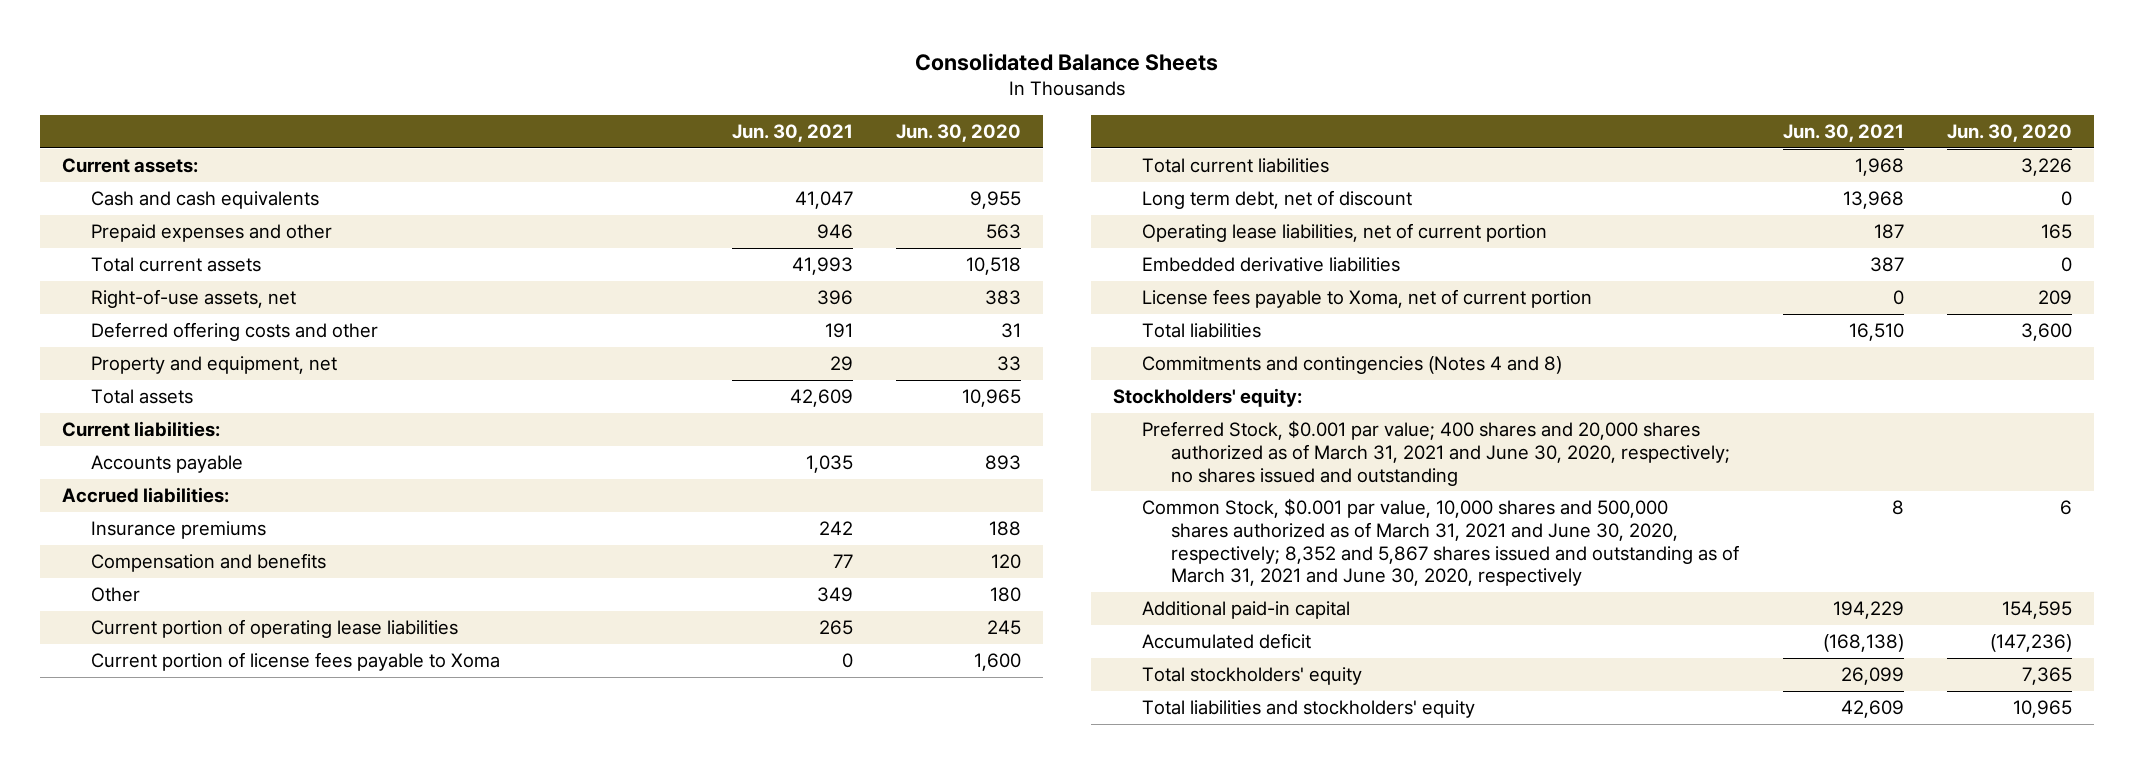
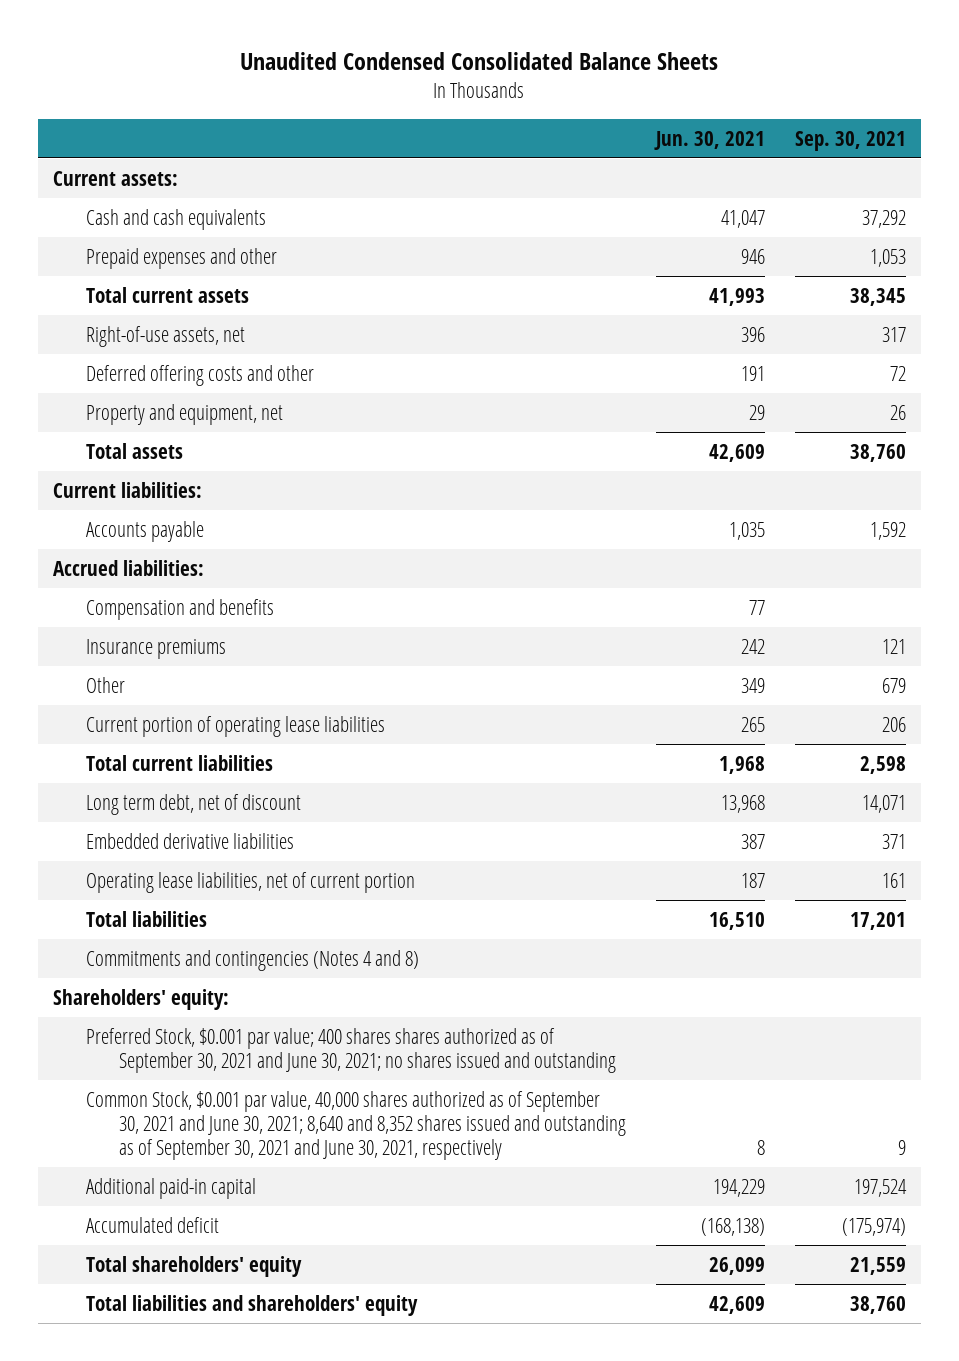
- Consolidated Balance Sheets
+ Unaudited Condensed Consolidated Balance Sheets
- | Jun. 30, 2021 | Jun. 30, 2020
+ | Jun. 30, 2021 | Sep. 30, 2021
moved down: Insurance premiums | 242 | 121
- Current portion of license fees payable to Xoma | 0 | 1,600
- License fees payable to Xoma, net of current portion | 0 | 209
moved down: Operating lease liabilities, net of current portion | 187 | 161
- Stockholders' equity:
- Preferred Stock, $0.001 par value; 400 shares and 20,000 shares authorized as of March 31, 2021 and June 30, 2020, respectively; no shares issued and outstanding
- Common Stock, $0.001 par value, 10,000 shares and 500,000 shares authorized as of March 31, 2021 and June 30, 2020, respectively; 8,352 and 5,867 shares issued and outstanding as of March 31, 2021 and June 30, 2020, respectively | 8 | 6
+ Shareholders' equity:
+ Preferred Stock, $0.001 par value; 400 shares shares authorized as of September 30, 2021 and June 30, 2021; no shares issued and outstanding
+ Common Stock, $0.001 par value, 40,000 shares authorized as of September 30, 2021 and June 30, 2021; 8,640 and 8,352 shares issued and outstanding as of September 30, 2021 and June 30, 2021, respectively | 8 | 9
- Total stockholders' equity | 26,099 | 7,365
- Total liabilities and stockholders' equity | 42,609 | 10,965
+ Total shareholders' equity | 26,099 | 21,559
+ Total liabilities and shareholders' equity | 42,609 | 38,760

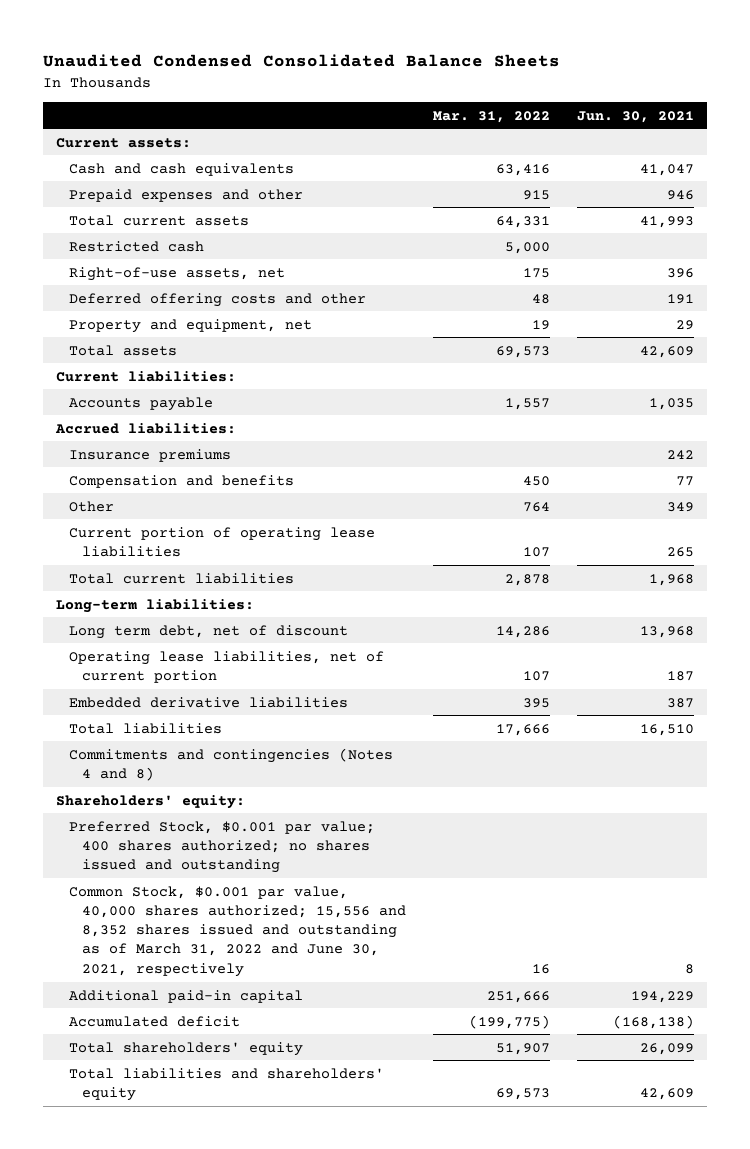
- | Jun. 30, 2021 | Sep. 30, 2021
+ | Mar. 31, 2022 | Jun. 30, 2021
+ Restricted cash | 5,000 |
moved down: Compensation and benefits | 450 | 77
+ Long-term liabilities:
moved down: Embedded derivative liabilities | 395 | 387
- Preferred Stock, $0.001 par value; 400 shares shares authorized as of September 30, 2021 and June 30, 2021; no shares issued and outstanding
- Common Stock, $0.001 par value, 40,000 shares authorized as of September 30, 2021 and June 30, 2021; 8,640 and 8,352 shares issued and outstanding as of September 30, 2021 and June 30, 2021, respectively | 8 | 9
+ Preferred Stock, $0.001 par value; 400 shares authorized; no shares issued and outstanding
+ Common Stock, $0.001 par value, 40,000 shares authorized; 15,556 and 8,352 shares issued and outstanding as of March 31, 2022 and June 30, 2021, respectively | 16 | 8

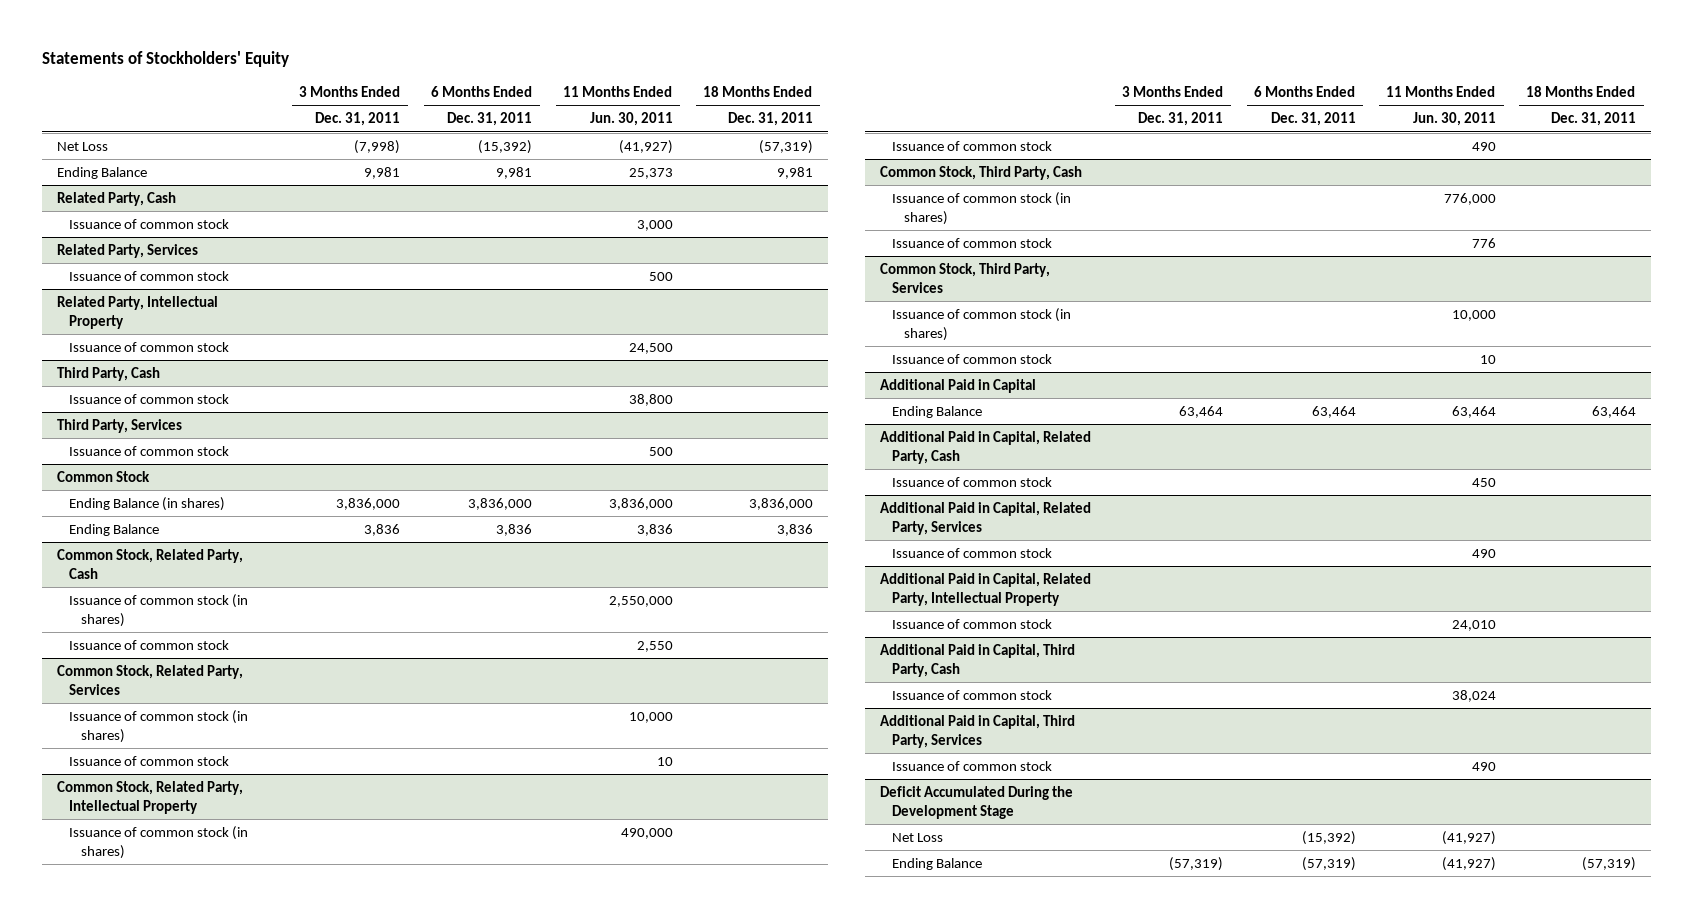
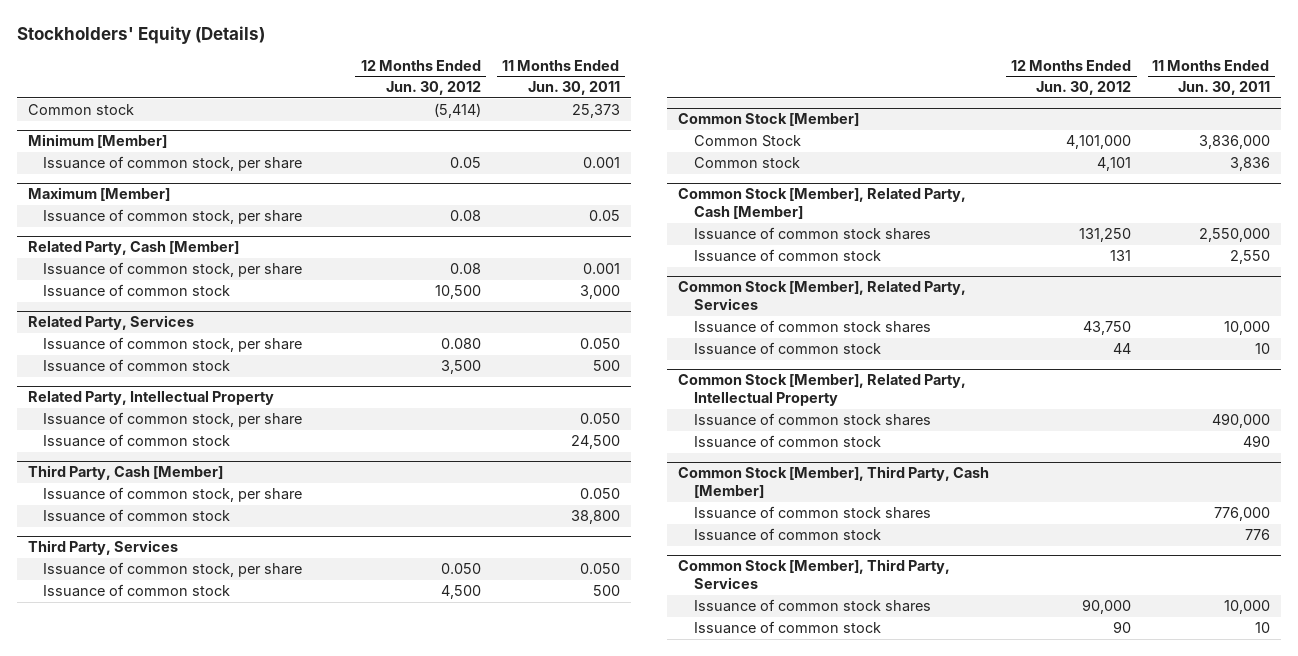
- Statements of Stockholders' Equity
+ Stockholders' Equity (Details)
- | 3 Months Ended Dec. 31, 2011 | 6 Months Ended Dec. 31, 2011 | 11 Months Ended Jun. 30, 2011 | 18 Months Ended Dec. 31, 2011
+ | 12 Months Ended Jun. 30, 2012 | 11 Months Ended Jun. 30, 2011
- Net Loss | (7,998) | (15,392) | (41,927) | (57,319)
- Ending Balance | 9,981 | 9,981 | 25,373 | 9,981
- Related Party, Cash
+ Common stock | (5,414) | 25,373
+ Minimum [Member]
+ Issuance of common stock, per share | 0.05 | 0.001
+ Maximum [Member]
+ Issuance of common stock, per share | 0.08 | 0.05
+ Related Party, Cash [Member]
+ Issuance of common stock, per share | 0.08 | 0.001
@ Related Party, Services
+ Issuance of common stock, per share | 0.080 | 0.050
@ Related Party, Intellectual Property
+ Issuance of common stock, per share | | 0.050
- Third Party, Cash
+ Third Party, Cash [Member]
+ Issuance of common stock, per share | | 0.050
@ Third Party, Services
+ Issuance of common stock, per share | 0.050 | 0.050
- Common Stock
- Ending Balance (in shares) | 3,836,000 | 3,836,000 | 3,836,000 | 3,836,000
- Ending Balance | 3,836 | 3,836 | 3,836 | 3,836
- Common Stock, Related Party, Cash
- Issuance of common stock (in shares) | | | 2,550,000 |
+ Common Stock [Member]
+ Common Stock | 4,101,000 | 3,836,000
+ Common stock | 4,101 | 3,836
+ Common Stock [Member], Related Party, Cash [Member]
+ Issuance of common stock shares | 131,250 | 2,550,000
- Common Stock, Related Party, Services
- Issuance of common stock (in shares) | | | 10,000 |
+ Common Stock [Member], Related Party, Services
+ Issuance of common stock shares | 43,750 | 10,000
- Common Stock, Related Party, Intellectual Property
- Issuance of common stock (in shares) | | | 490,000 |
+ Common Stock [Member], Related Party, Intellectual Property
+ Issuance of common stock shares | | 490,000
- Common Stock, Third Party, Cash
- Issuance of common stock (in shares) | | | 776,000 |
+ Common Stock [Member], Third Party, Cash [Member]
+ Issuance of common stock shares | | 776,000
- Common Stock, Third Party, Services
- Issuance of common stock (in shares) | | | 10,000 |
+ Common Stock [Member], Third Party, Services
+ Issuance of common stock shares | 90,000 | 10,000
- Additional Paid in Capital
- Ending Balance | 63,464 | 63,464 | 63,464 | 63,464
- Additional Paid in Capital, Related Party, Cash
- Issuance of common stock | | | 450 |
- Additional Paid in Capital, Related Party, Services
- Issuance of common stock | | | 490 |
- Additional Paid in Capital, Related Party, Intellectual Property
- Issuance of common stock | | | 24,010 |
- Additional Paid in Capital, Third Party, Cash
- Issuance of common stock | | | 38,024 |
- Additional Paid in Capital, Third Party, Services
- Issuance of common stock | | | 490 |
- Deficit Accumulated During the Development Stage
- Net Loss | | (15,392) | (41,927) |
- Ending Balance | (57,319) | (57,319) | (41,927) | (57,319)

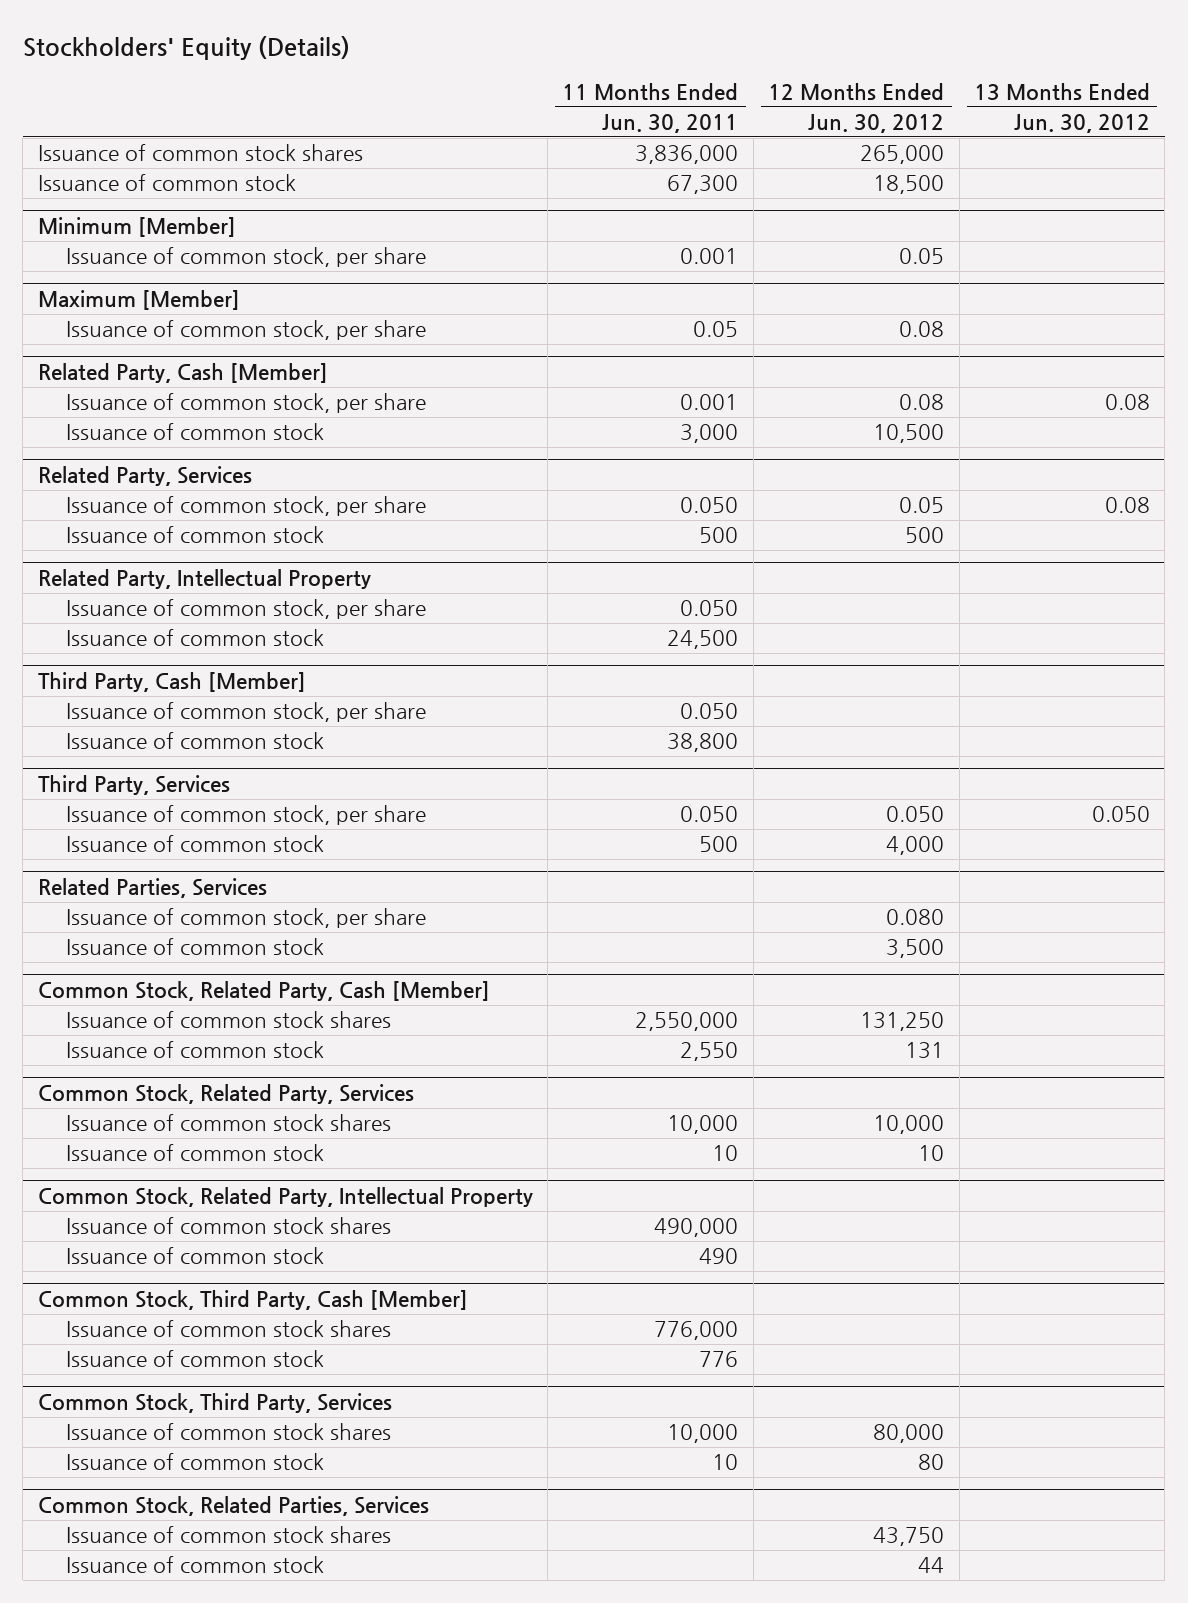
- | 12 Months Ended Jun. 30, 2012 | 11 Months Ended Jun. 30, 2011
+ | 11 Months Ended Jun. 30, 2011 | 12 Months Ended Jun. 30, 2012 | 13 Months Ended Jun. 30, 2012
- Common stock | (5,414) | 25,373
+ Issuance of common stock shares | 3,836,000 | 265,000 |
+ Issuance of common stock | 67,300 | 18,500 |
@ Related Party, Services
- Issuance of common stock, per share | 0.080 | 0.050
- Issuance of common stock | 3,500 | 500
+ Issuance of common stock, per share | 0.050 | 0.05 | 0.08
+ Issuance of common stock | 500 | 500 |
@ Third Party, Services
- Issuance of common stock | 4,500 | 500
- Common Stock [Member]
- Common Stock | 4,101,000 | 3,836,000
- Common stock | 4,101 | 3,836
- Common Stock [Member], Related Party, Cash [Member]
@ Third Party, Services
+ Issuance of common stock | 500 | 4,000 |
+ Related Parties, Services
+ Issuance of common stock, per share | | 0.080 |
+ Issuance of common stock | | 3,500 |
+ Common Stock, Related Party, Cash [Member]
- Common Stock [Member], Related Party, Services
- Issuance of common stock shares | 43,750 | 10,000
- Issuance of common stock | 44 | 10
- Common Stock [Member], Related Party, Intellectual Property
+ Common Stock, Related Party, Services
+ Issuance of common stock shares | 10,000 | 10,000 |
+ Issuance of common stock | 10 | 10 |
+ Common Stock, Related Party, Intellectual Property
- Common Stock [Member], Third Party, Cash [Member]
+ Common Stock, Third Party, Cash [Member]
- Common Stock [Member], Third Party, Services
- Issuance of common stock shares | 90,000 | 10,000
- Issuance of common stock | 90 | 10
+ Common Stock, Third Party, Services
+ Issuance of common stock shares | 10,000 | 80,000 |
+ Issuance of common stock | 10 | 80 |
+ Common Stock, Related Parties, Services
+ Issuance of common stock shares | | 43,750 |
+ Issuance of common stock | | 44 |

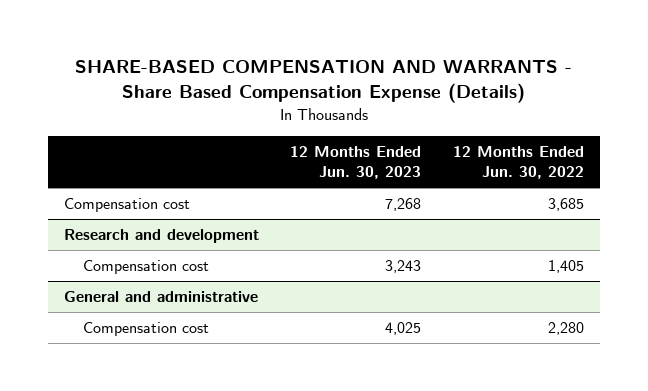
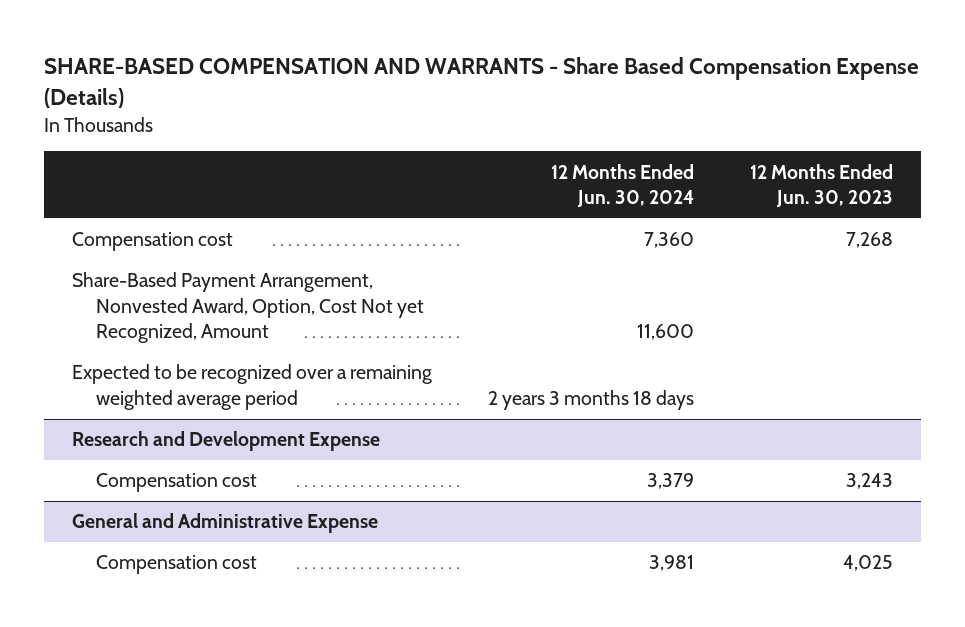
- | 12 Months Ended Jun. 30, 2023 | 12 Months Ended Jun. 30, 2022
+ | 12 Months Ended Jun. 30, 2024 | 12 Months Ended Jun. 30, 2023
- Research and development
+ Share-Based Payment Arrangement, Nonvested Award, Option, Cost Not yet Recognized, Amount | 11,600 |
+ Expected to be recognized over a remaining weighted average period | 2 years 3 months 18 days |
+ Research and Development Expense
- General and administrative
+ General and Administrative Expense

